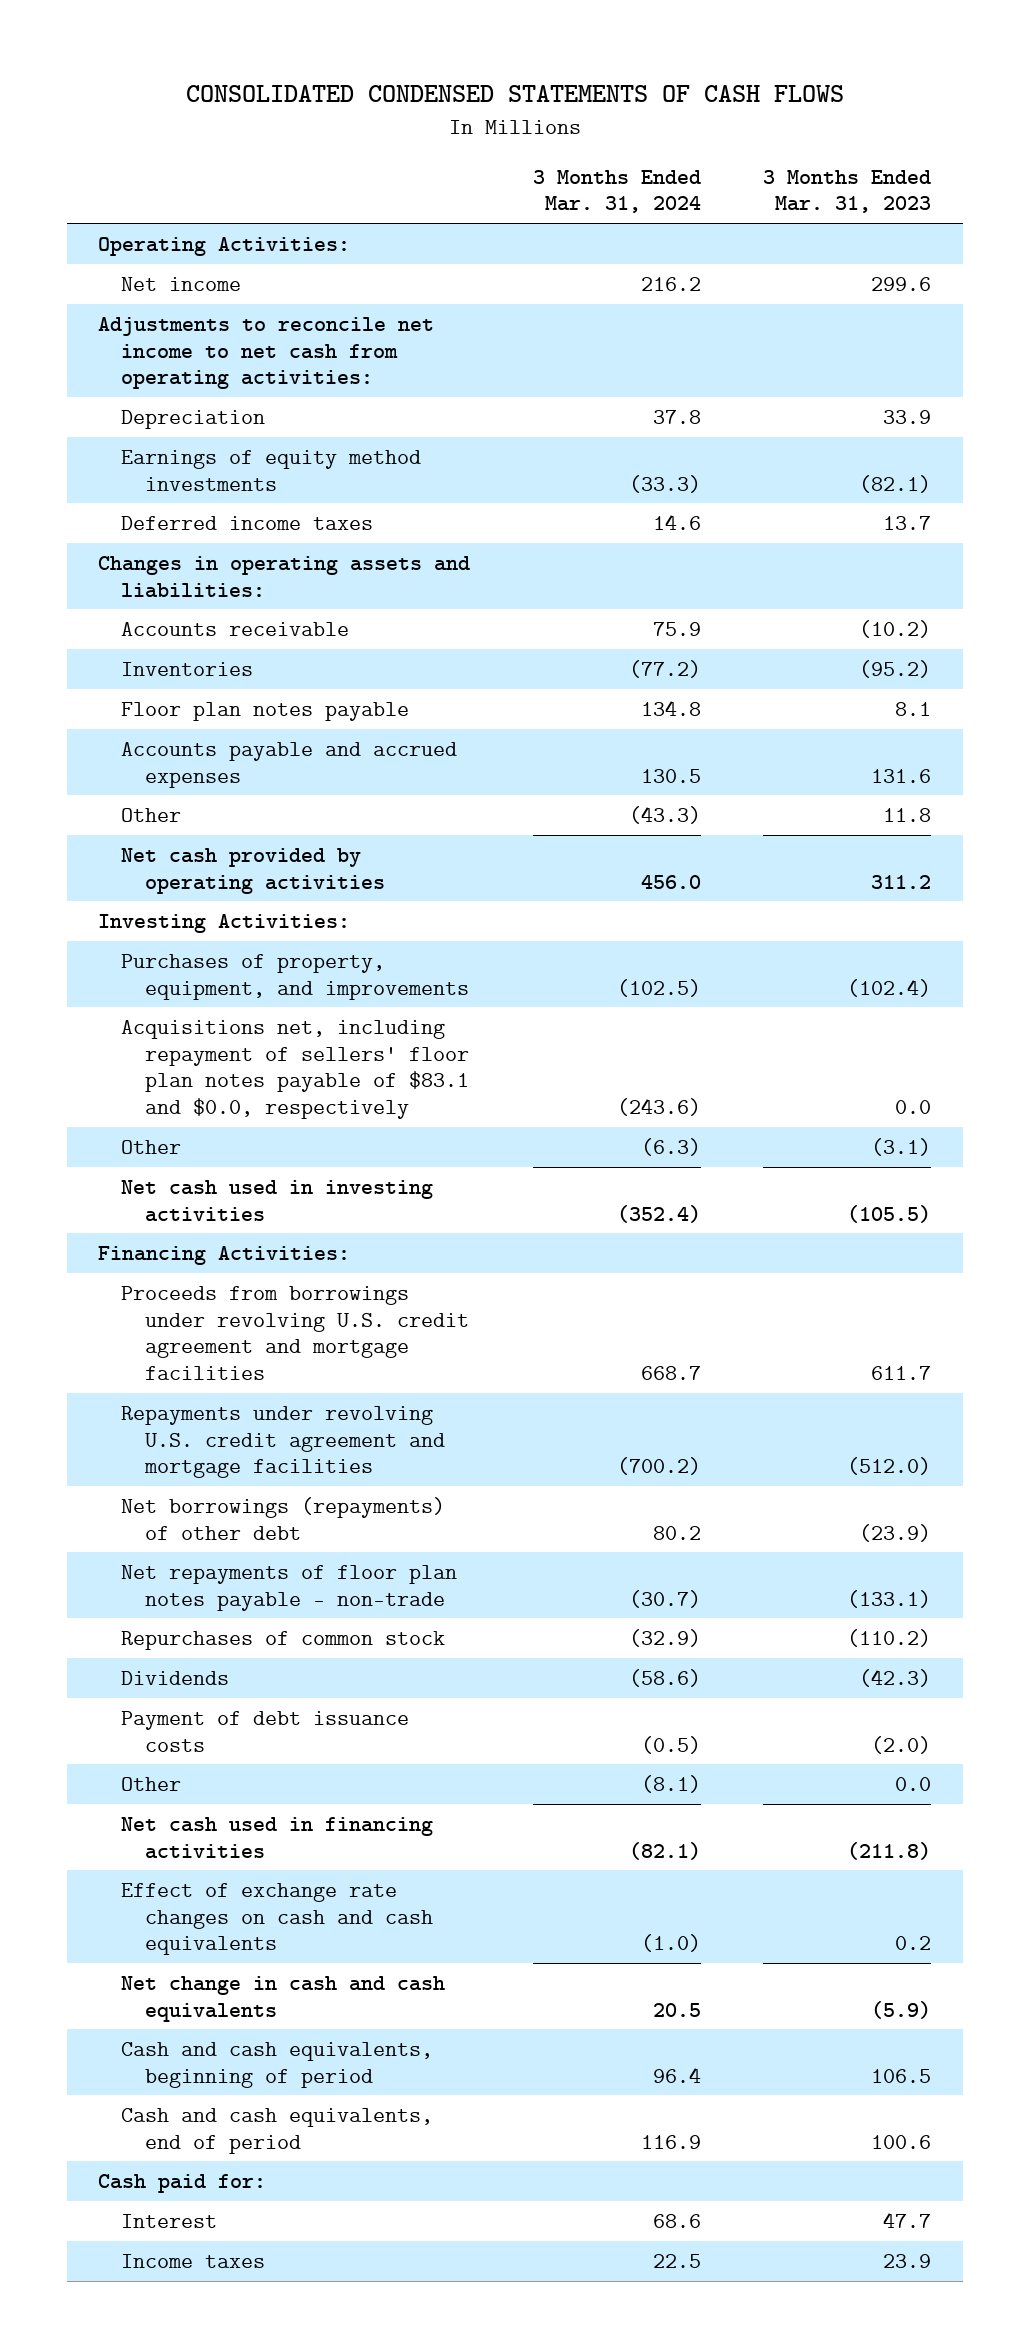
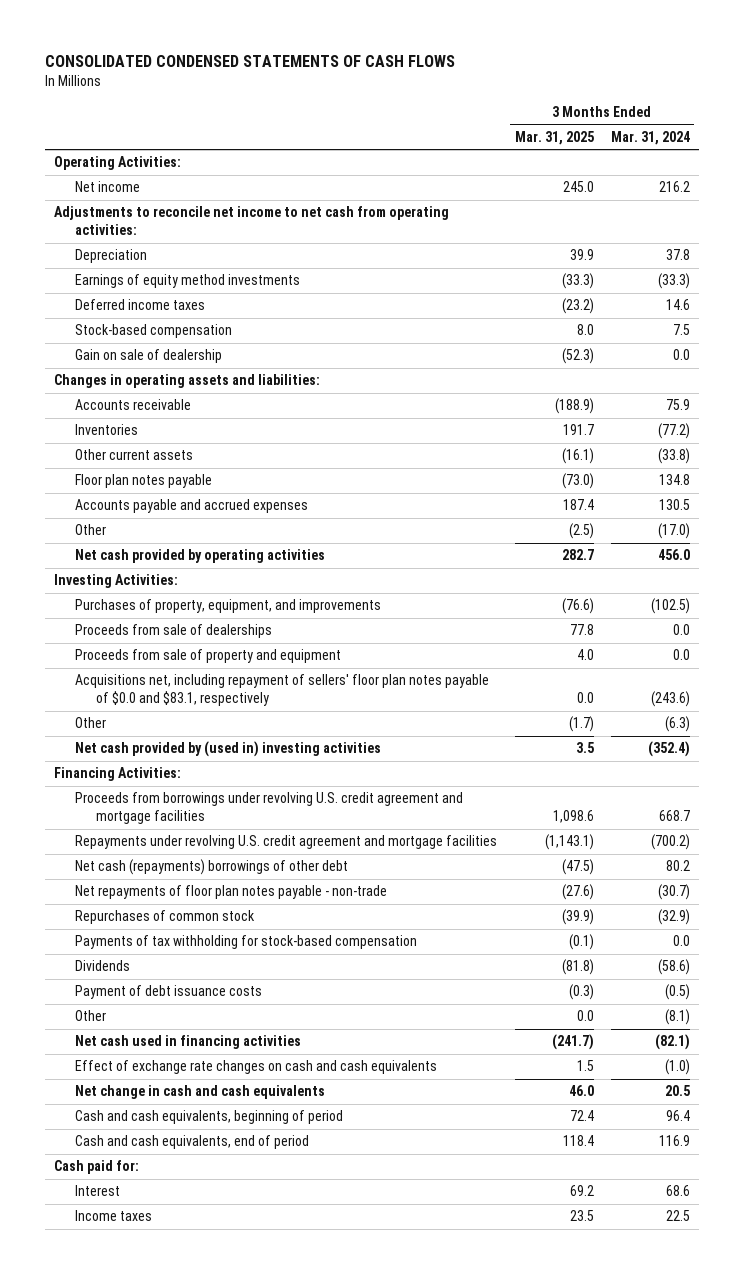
- | 3 Months Ended Mar. 31, 2024 | 3 Months Ended Mar. 31, 2023
+ | 3 Months Ended Mar. 31, 2025 | 3 Months Ended Mar. 31, 2024
+ Stock-based compensation | 8.0 | 7.5
+ Gain on sale of dealership | (52.3) | 0.0
+ Other current assets | (16.1) | (33.8)
- Other | (43.3) | 11.8
+ Other | (2.5) | (17.0)
- Acquisitions net, including repayment of sellers' floor plan notes payable of $83.1 and $0.0, respectively | (243.6) | 0.0
+ Proceeds from sale of dealerships | 77.8 | 0.0
+ Proceeds from sale of property and equipment | 4.0 | 0.0
+ Acquisitions net, including repayment of sellers' floor plan notes payable of $0.0 and $83.1, respectively | 0.0 | (243.6)
- Net cash used in investing activities | (352.4) | (105.5)
+ Net cash provided by (used in) investing activities | 3.5 | (352.4)
- Net borrowings (repayments) of other debt | 80.2 | (23.9)
+ Net cash (repayments) borrowings of other debt | (47.5) | 80.2
+ Payments of tax withholding for stock-based compensation | (0.1) | 0.0

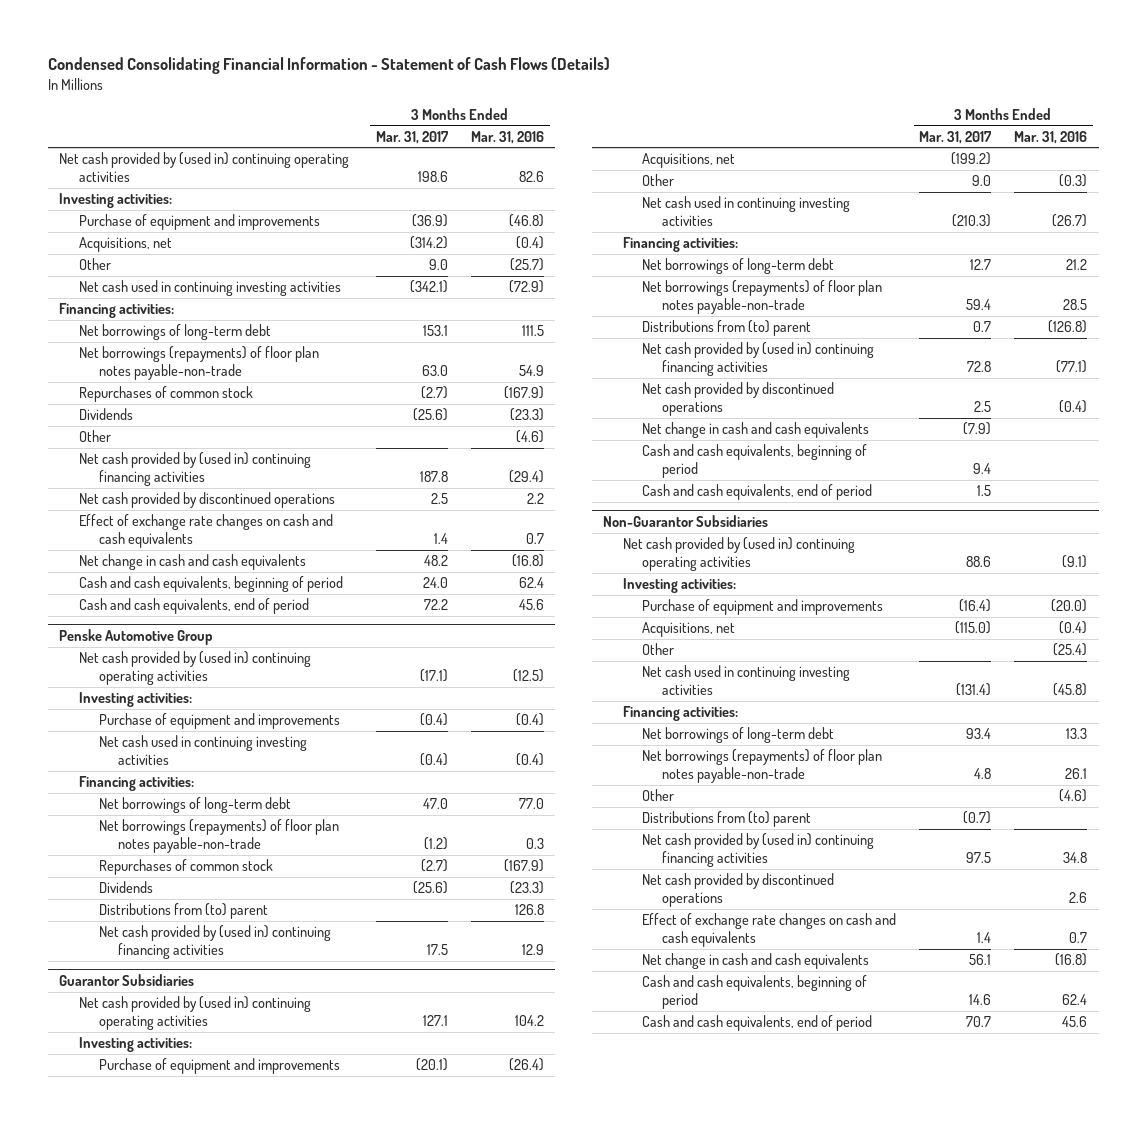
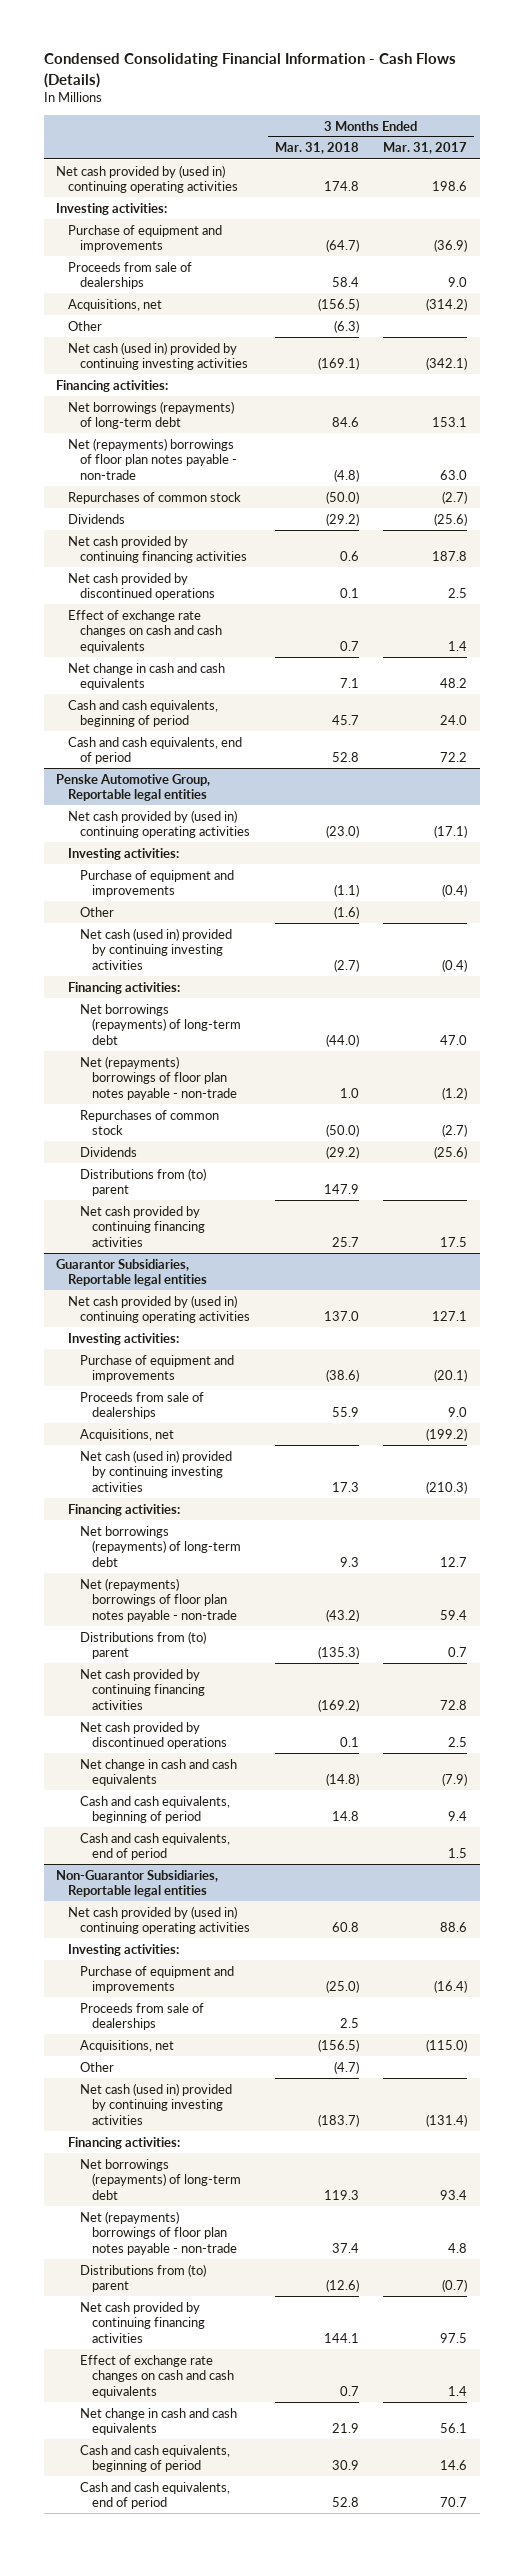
- Condensed Consolidating Financial Information - Statement of Cash Flows (Details)
+ Condensed Consolidating Financial Information - Cash Flows (Details)
- | 3 Months Ended Mar. 31, 2017 | 3 Months Ended Mar. 31, 2016
+ | 3 Months Ended Mar. 31, 2018 | 3 Months Ended Mar. 31, 2017
+ Proceeds from sale of dealerships | 58.4 | 9.0
- Other | 9.0 | (25.7)
- Net cash used in continuing investing activities | (342.1) | (72.9)
moved up: Other | (6.3) |
+ Net cash (used in) provided by continuing investing activities | (169.1) | (342.1)
- Net borrowings of long-term debt | 153.1 | 111.5
- Net borrowings (repayments) of floor plan notes payable-non-trade | 63.0 | 54.9
+ Net borrowings (repayments) of long-term debt | 84.6 | 153.1
+ Net (repayments) borrowings of floor plan notes payable - non-trade | (4.8) | 63.0
- Net cash provided by (used in) continuing financing activities | 187.8 | (29.4)
+ Net cash provided by continuing financing activities | 0.6 | 187.8
- Penske Automotive Group
+ Penske Automotive Group, Reportable legal entities
- Net cash used in continuing investing activities | (0.4) | (0.4)
+ Other | (1.6) |
+ Net cash (used in) provided by continuing investing activities | (2.7) | (0.4)
- Net borrowings of long-term debt | 47.0 | 77.0
- Net borrowings (repayments) of floor plan notes payable-non-trade | (1.2) | 0.3
+ Net borrowings (repayments) of long-term debt | (44.0) | 47.0
+ Net (repayments) borrowings of floor plan notes payable - non-trade | 1.0 | (1.2)
- Net cash provided by (used in) continuing financing activities | 17.5 | 12.9
- Guarantor Subsidiaries
+ Net cash provided by continuing financing activities | 25.7 | 17.5
+ Guarantor Subsidiaries, Reportable legal entities
+ Proceeds from sale of dealerships | 55.9 | 9.0
- Other | 9.0 | (0.3)
- Net cash used in continuing investing activities | (210.3) | (26.7)
+ Net cash (used in) provided by continuing investing activities | 17.3 | (210.3)
- Net borrowings of long-term debt | 12.7 | 21.2
- Net borrowings (repayments) of floor plan notes payable-non-trade | 59.4 | 28.5
+ Net borrowings (repayments) of long-term debt | 9.3 | 12.7
+ Net (repayments) borrowings of floor plan notes payable - non-trade | (43.2) | 59.4
- Net cash provided by (used in) continuing financing activities | 72.8 | (77.1)
+ Net cash provided by continuing financing activities | (169.2) | 72.8
- Non-Guarantor Subsidiaries
+ Non-Guarantor Subsidiaries, Reportable legal entities
+ Proceeds from sale of dealerships | 2.5 |
- Net cash used in continuing investing activities | (131.4) | (45.8)
+ Net cash (used in) provided by continuing investing activities | (183.7) | (131.4)
- Net borrowings of long-term debt | 93.4 | 13.3
- Net borrowings (repayments) of floor plan notes payable-non-trade | 4.8 | 26.1
- Other | | (4.6)
+ Net borrowings (repayments) of long-term debt | 119.3 | 93.4
+ Net (repayments) borrowings of floor plan notes payable - non-trade | 37.4 | 4.8
- Net cash provided by (used in) continuing financing activities | 97.5 | 34.8
- Net cash provided by discontinued operations | | 2.6
+ Net cash provided by continuing financing activities | 144.1 | 97.5

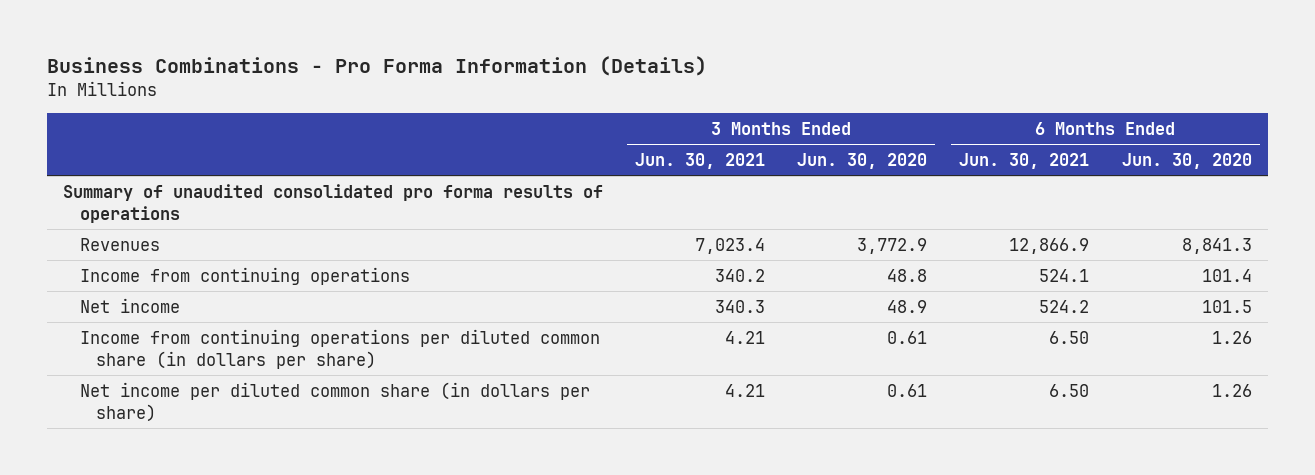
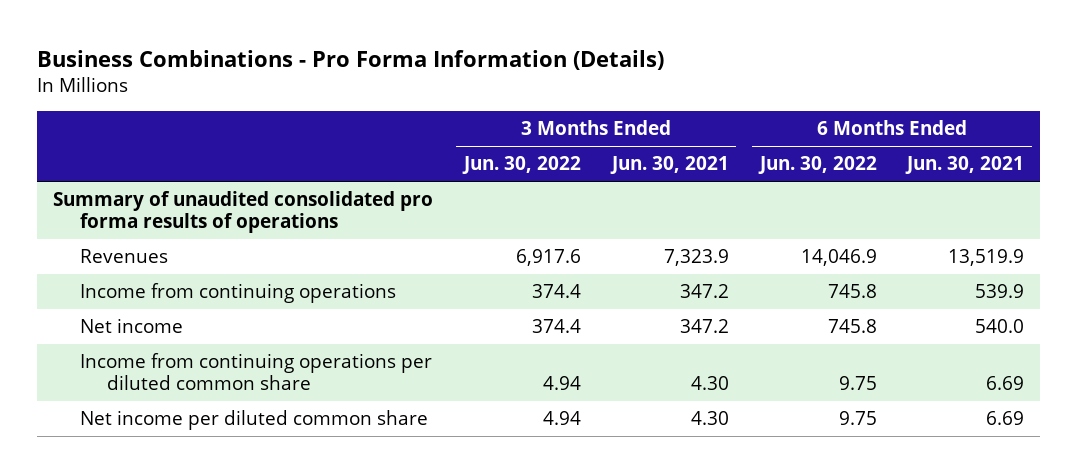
- | 3 Months Ended Jun. 30, 2021 | 3 Months Ended Jun. 30, 2020 | 6 Months Ended Jun. 30, 2021 | 6 Months Ended Jun. 30, 2020
+ | 3 Months Ended Jun. 30, 2022 | 3 Months Ended Jun. 30, 2021 | 6 Months Ended Jun. 30, 2022 | 6 Months Ended Jun. 30, 2021
- Revenues | 7,023.4 | 3,772.9 | 12,866.9 | 8,841.3
- Income from continuing operations | 340.2 | 48.8 | 524.1 | 101.4
- Net income | 340.3 | 48.9 | 524.2 | 101.5
- Income from continuing operations per diluted common share (in dollars per share) | 4.21 | 0.61 | 6.50 | 1.26
- Net income per diluted common share (in dollars per share) | 4.21 | 0.61 | 6.50 | 1.26
+ Revenues | 6,917.6 | 7,323.9 | 14,046.9 | 13,519.9
+ Income from continuing operations | 374.4 | 347.2 | 745.8 | 539.9
+ Net income | 374.4 | 347.2 | 745.8 | 540.0
+ Income from continuing operations per diluted common share | 4.94 | 4.30 | 9.75 | 6.69
+ Net income per diluted common share | 4.94 | 4.30 | 9.75 | 6.69

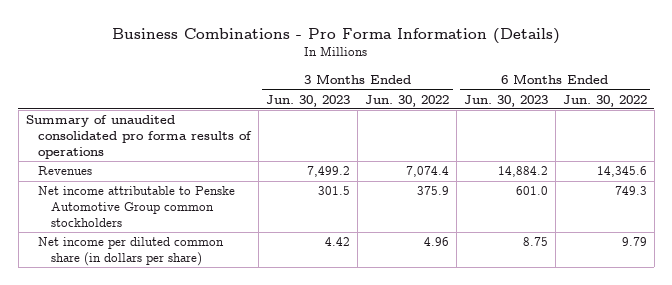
- | 3 Months Ended Jun. 30, 2022 | 3 Months Ended Jun. 30, 2021 | 6 Months Ended Jun. 30, 2022 | 6 Months Ended Jun. 30, 2021
+ | 3 Months Ended Jun. 30, 2023 | 3 Months Ended Jun. 30, 2022 | 6 Months Ended Jun. 30, 2023 | 6 Months Ended Jun. 30, 2022
- Revenues | 6,917.6 | 7,323.9 | 14,046.9 | 13,519.9
- Income from continuing operations | 374.4 | 347.2 | 745.8 | 539.9
- Net income | 374.4 | 347.2 | 745.8 | 540.0
- Income from continuing operations per diluted common share | 4.94 | 4.30 | 9.75 | 6.69
- Net income per diluted common share | 4.94 | 4.30 | 9.75 | 6.69
+ Revenues | 7,499.2 | 7,074.4 | 14,884.2 | 14,345.6
+ Net income attributable to Penske Automotive Group common stockholders | 301.5 | 375.9 | 601.0 | 749.3
+ Net income per diluted common share (in dollars per share) | 4.42 | 4.96 | 8.75 | 9.79

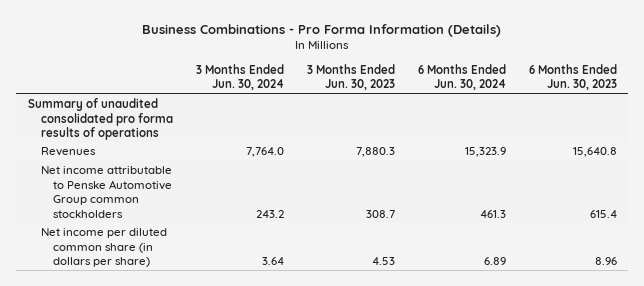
- | 3 Months Ended Jun. 30, 2023 | 3 Months Ended Jun. 30, 2022 | 6 Months Ended Jun. 30, 2023 | 6 Months Ended Jun. 30, 2022
+ | 3 Months Ended Jun. 30, 2024 | 3 Months Ended Jun. 30, 2023 | 6 Months Ended Jun. 30, 2024 | 6 Months Ended Jun. 30, 2023
- Revenues | 7,499.2 | 7,074.4 | 14,884.2 | 14,345.6
- Net income attributable to Penske Automotive Group common stockholders | 301.5 | 375.9 | 601.0 | 749.3
- Net income per diluted common share (in dollars per share) | 4.42 | 4.96 | 8.75 | 9.79
+ Revenues | 7,764.0 | 7,880.3 | 15,323.9 | 15,640.8
+ Net income attributable to Penske Automotive Group common stockholders | 243.2 | 308.7 | 461.3 | 615.4
+ Net income per diluted common share (in dollars per share) | 3.64 | 4.53 | 6.89 | 8.96

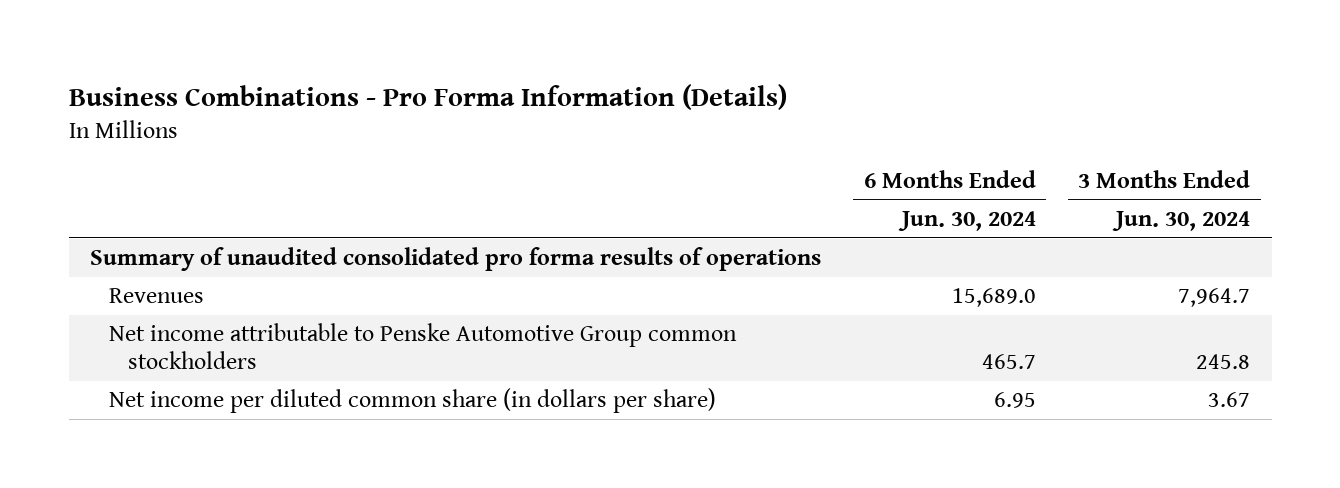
- | 3 Months Ended Jun. 30, 2024 | 3 Months Ended Jun. 30, 2023 | 6 Months Ended Jun. 30, 2024 | 6 Months Ended Jun. 30, 2023
+ | 6 Months Ended Jun. 30, 2024 | 3 Months Ended Jun. 30, 2024
- Revenues | 7,764.0 | 7,880.3 | 15,323.9 | 15,640.8
- Net income attributable to Penske Automotive Group common stockholders | 243.2 | 308.7 | 461.3 | 615.4
- Net income per diluted common share (in dollars per share) | 3.64 | 4.53 | 6.89 | 8.96
+ Revenues | 15,689.0 | 7,964.7
+ Net income attributable to Penske Automotive Group common stockholders | 465.7 | 245.8
+ Net income per diluted common share (in dollars per share) | 6.95 | 3.67

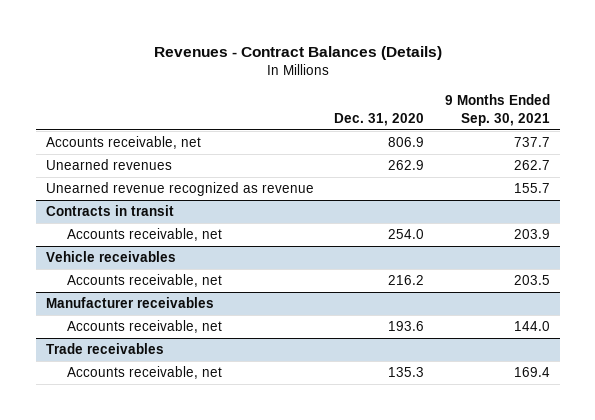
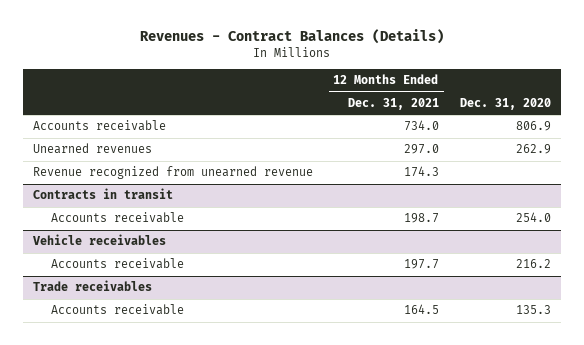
- | Dec. 31, 2020 | 9 Months Ended Sep. 30, 2021
+ | 12 Months Ended Dec. 31, 2021 | Dec. 31, 2020
- Accounts receivable, net | 806.9 | 737.7
+ Accounts receivable | 734.0 | 806.9
- Unearned revenue recognized as revenue | | 155.7
+ Revenue recognized from unearned revenue | 174.3 |
@ Contracts in transit
- Accounts receivable, net | 254.0 | 203.9
+ Accounts receivable | 198.7 | 254.0
@ Vehicle receivables
- Accounts receivable, net | 216.2 | 203.5
- Manufacturer receivables
- Accounts receivable, net | 193.6 | 144.0
@ Vehicle receivables
+ Accounts receivable | 197.7 | 216.2
@ Trade receivables
- Accounts receivable, net | 135.3 | 169.4
+ Accounts receivable | 164.5 | 135.3

